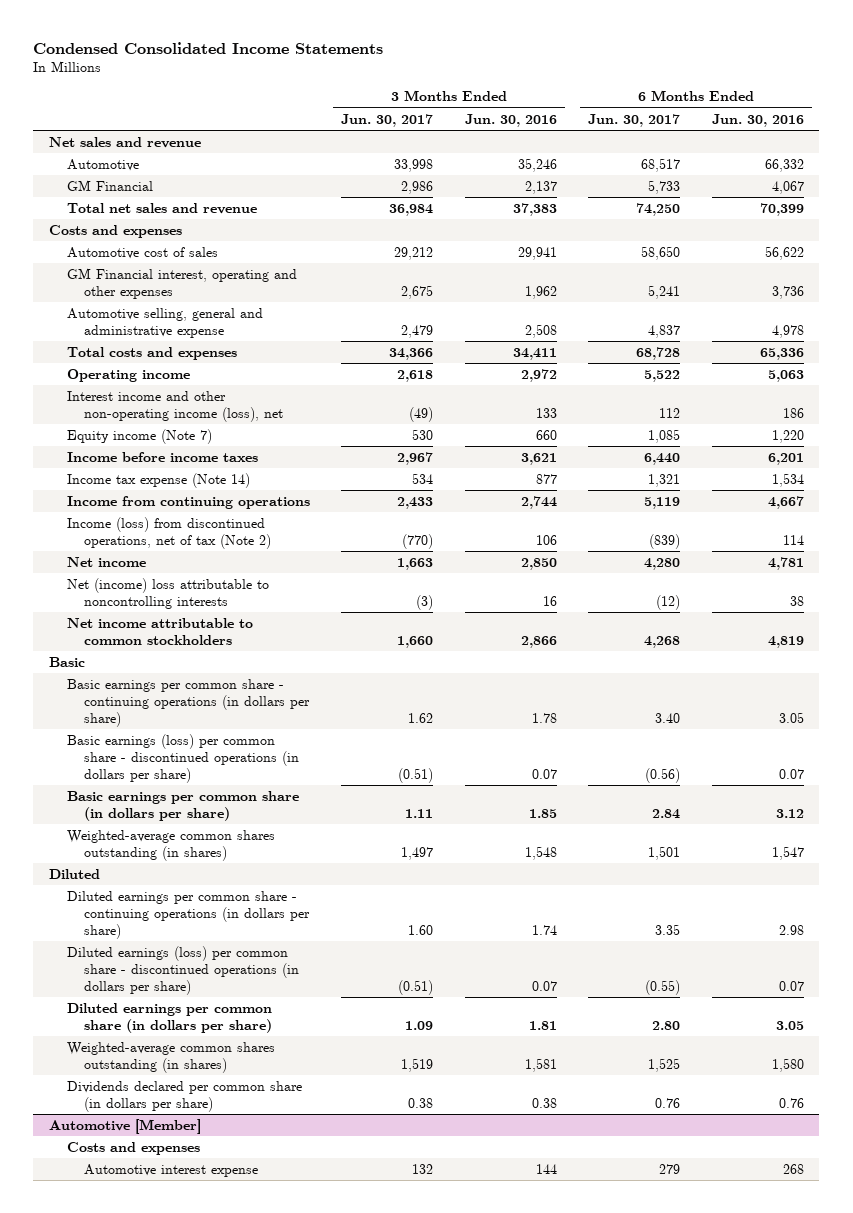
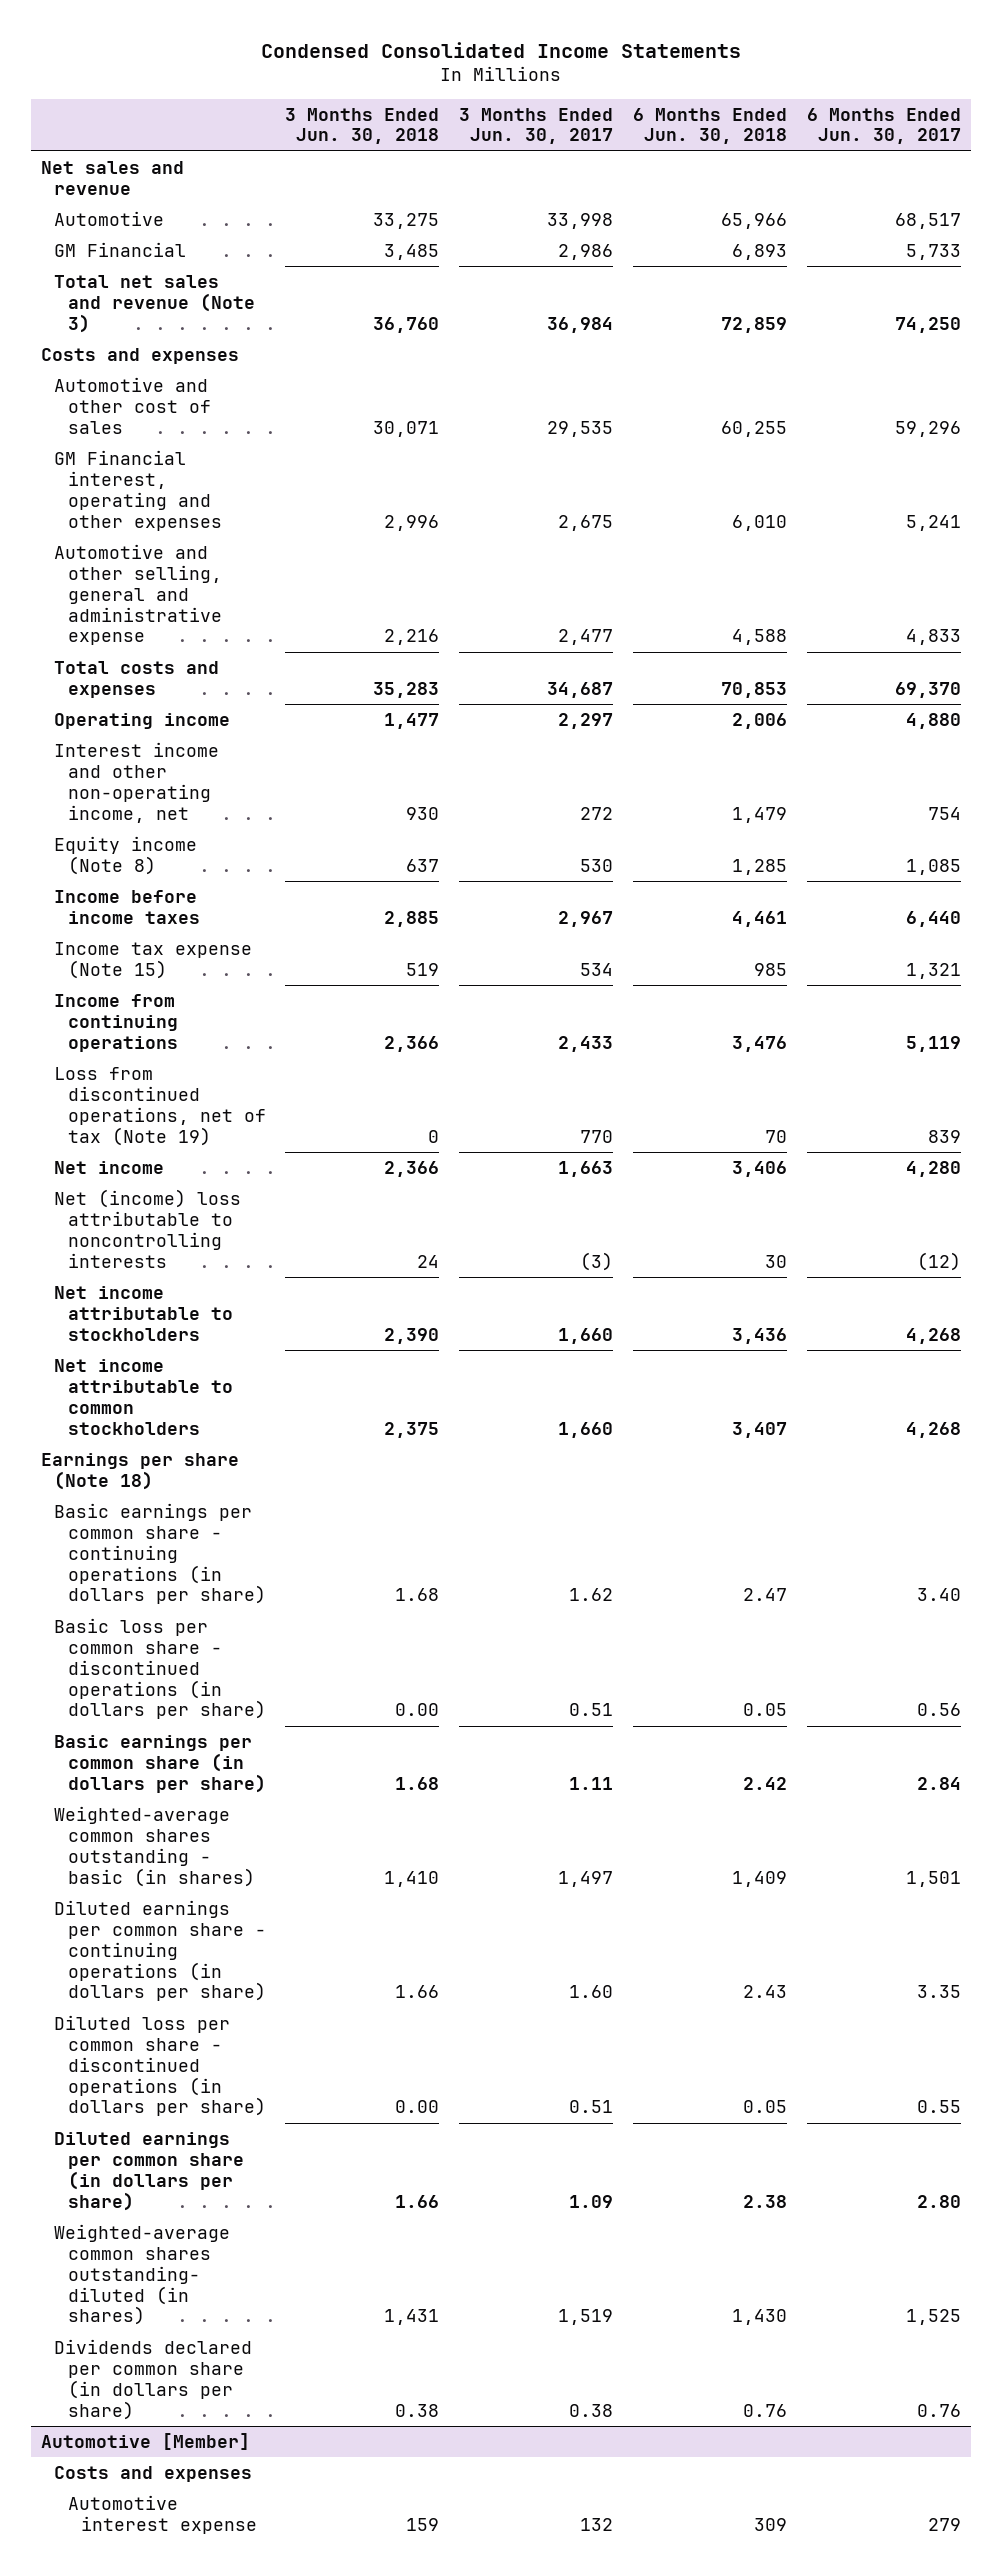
- | 3 Months Ended Jun. 30, 2017 | 3 Months Ended Jun. 30, 2016 | 6 Months Ended Jun. 30, 2017 | 6 Months Ended Jun. 30, 2016
+ | 3 Months Ended Jun. 30, 2018 | 3 Months Ended Jun. 30, 2017 | 6 Months Ended Jun. 30, 2018 | 6 Months Ended Jun. 30, 2017
- Total net sales and revenue | 36,984 | 37,383 | 74,250 | 70,399
+ Total net sales and revenue (Note 3) | 36,760 | 36,984 | 72,859 | 74,250
- Automotive cost of sales | 29,212 | 29,941 | 58,650 | 56,622
+ Automotive and other cost of sales | 30,071 | 29,535 | 60,255 | 59,296
- Automotive selling, general and administrative expense | 2,479 | 2,508 | 4,837 | 4,978
- Total costs and expenses | 34,366 | 34,411 | 68,728 | 65,336
- Operating income | 2,618 | 2,972 | 5,522 | 5,063
- Interest income and other non-operating income (loss), net | (49) | 133 | 112 | 186
- Equity income (Note 7) | 530 | 660 | 1,085 | 1,220
+ Automotive and other selling, general and administrative expense | 2,216 | 2,477 | 4,588 | 4,833
+ Total costs and expenses | 35,283 | 34,687 | 70,853 | 69,370
+ Operating income | 1,477 | 2,297 | 2,006 | 4,880
+ Interest income and other non-operating income, net | 930 | 272 | 1,479 | 754
+ Equity income (Note 8) | 637 | 530 | 1,285 | 1,085
- Income tax expense (Note 14) | 534 | 877 | 1,321 | 1,534
+ Income tax expense (Note 15) | 519 | 534 | 985 | 1,321
- Income (loss) from discontinued operations, net of tax (Note 2) | (770) | 106 | (839) | 114
+ Loss from discontinued operations, net of tax (Note 19) | 0 | 770 | 70 | 839
+ Net income attributable to stockholders | 2,390 | 1,660 | 3,436 | 4,268
- Basic
+ Earnings per share (Note 18)
- Basic earnings (loss) per common share - discontinued operations (in dollars per share) | (0.51) | 0.07 | (0.56) | 0.07
+ Basic loss per common share - discontinued operations (in dollars per share) | 0.00 | 0.51 | 0.05 | 0.56
- Weighted-average common shares outstanding (in shares) | 1,497 | 1,548 | 1,501 | 1,547
- Diluted
+ Weighted-average common shares outstanding - basic (in shares) | 1,410 | 1,497 | 1,409 | 1,501
- Diluted earnings (loss) per common share - discontinued operations (in dollars per share) | (0.51) | 0.07 | (0.55) | 0.07
+ Diluted loss per common share - discontinued operations (in dollars per share) | 0.00 | 0.51 | 0.05 | 0.55
- Weighted-average common shares outstanding (in shares) | 1,519 | 1,581 | 1,525 | 1,580
+ Weighted-average common shares outstanding- diluted (in shares) | 1,431 | 1,519 | 1,430 | 1,525

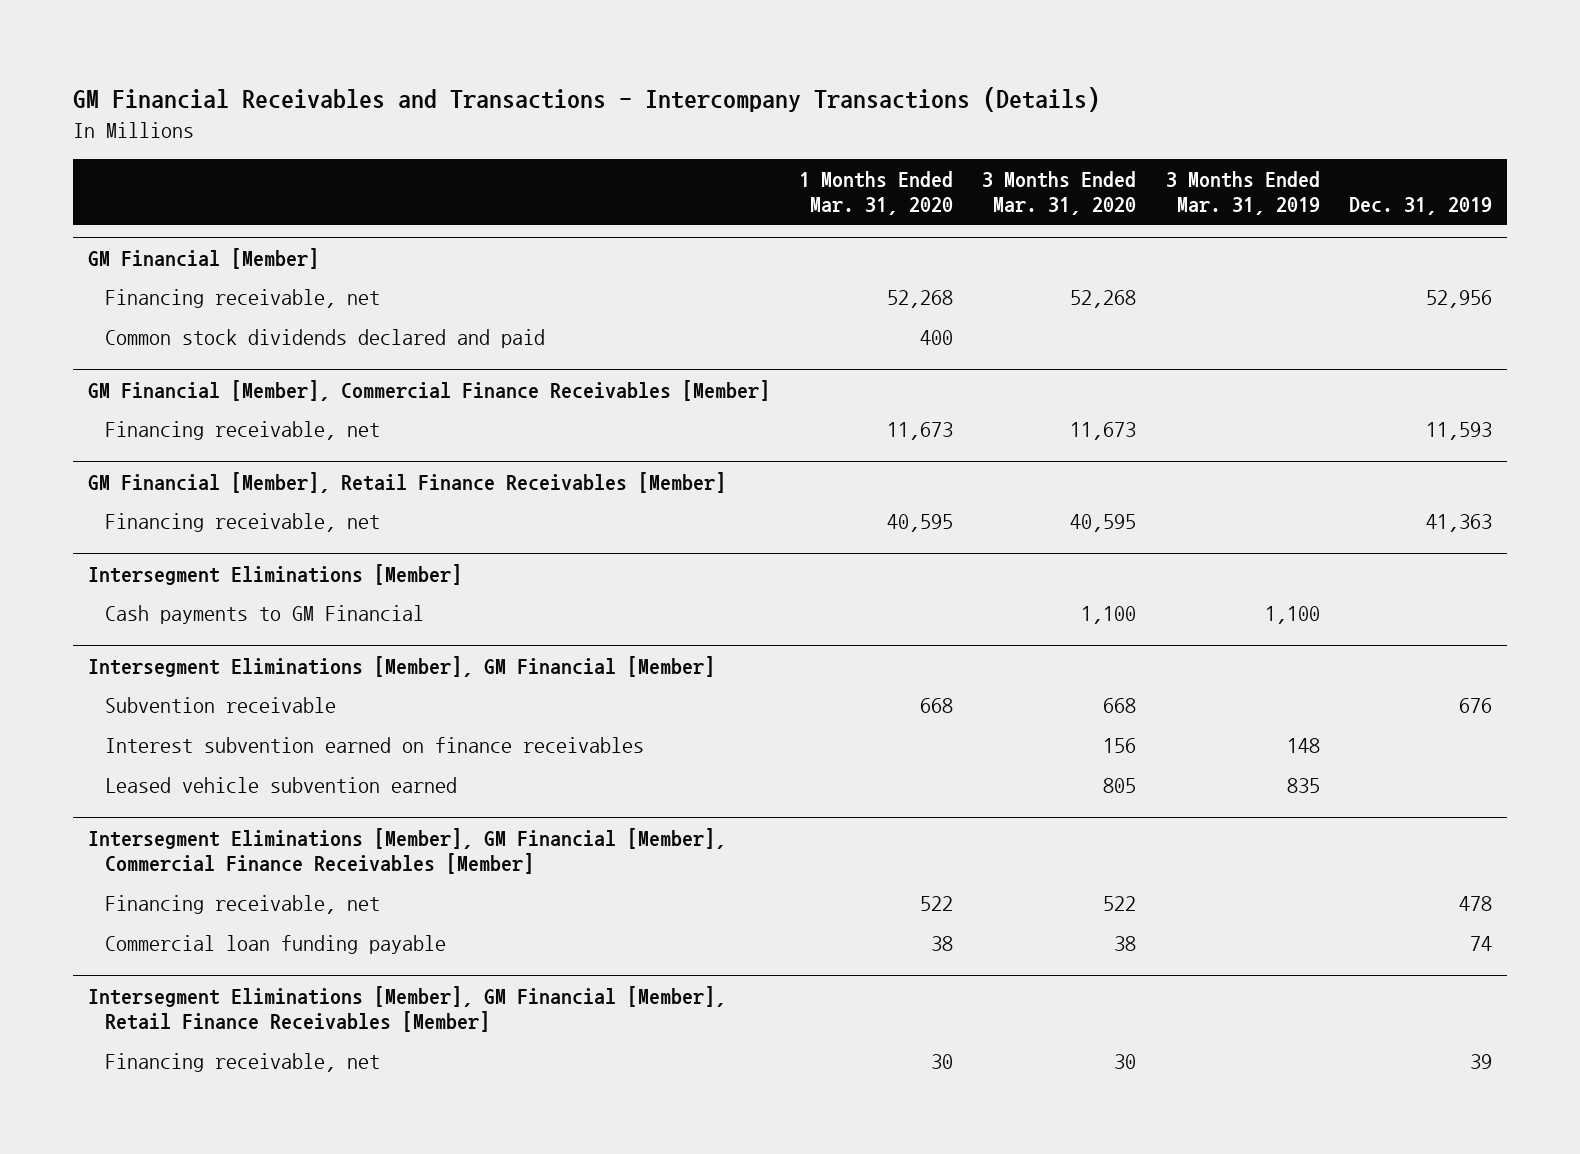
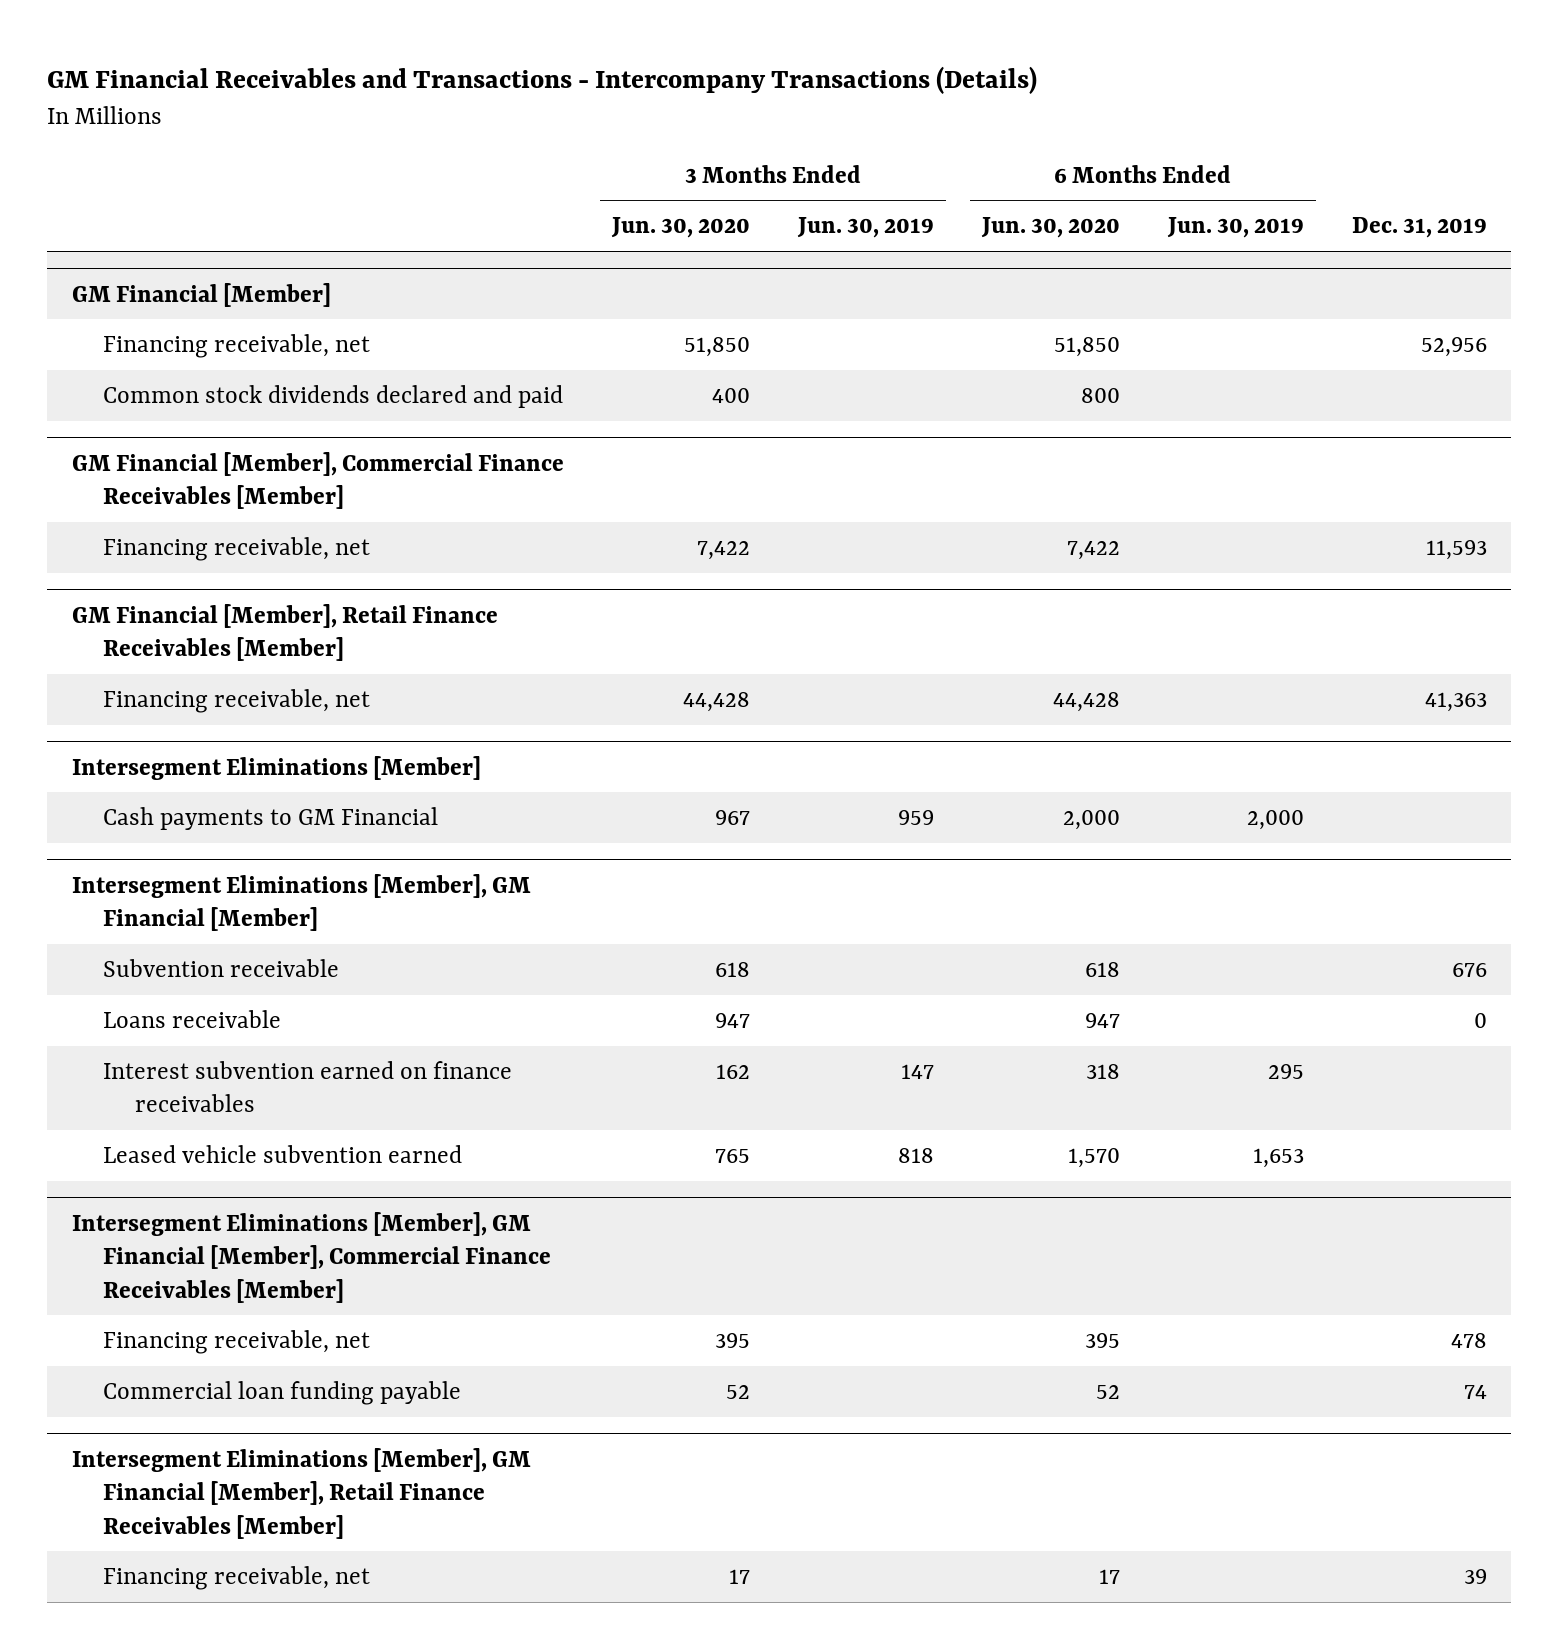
- | 1 Months Ended Mar. 31, 2020 | 3 Months Ended Mar. 31, 2020 | 3 Months Ended Mar. 31, 2019 | Dec. 31, 2019
+ | 3 Months Ended Jun. 30, 2020 | 3 Months Ended Jun. 30, 2019 | 6 Months Ended Jun. 30, 2020 | 6 Months Ended Jun. 30, 2019 | Dec. 31, 2019
@ Intersegment Eliminations [Member], GM Financial [Member]
+ Loans receivable | 947 | | 947 | | 0

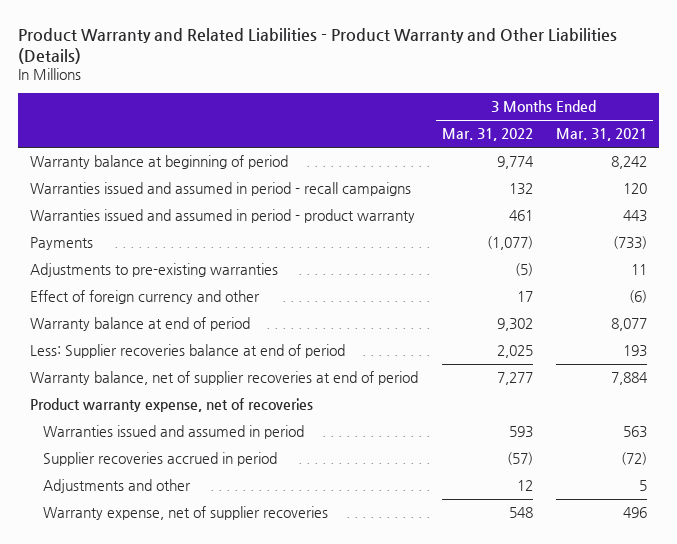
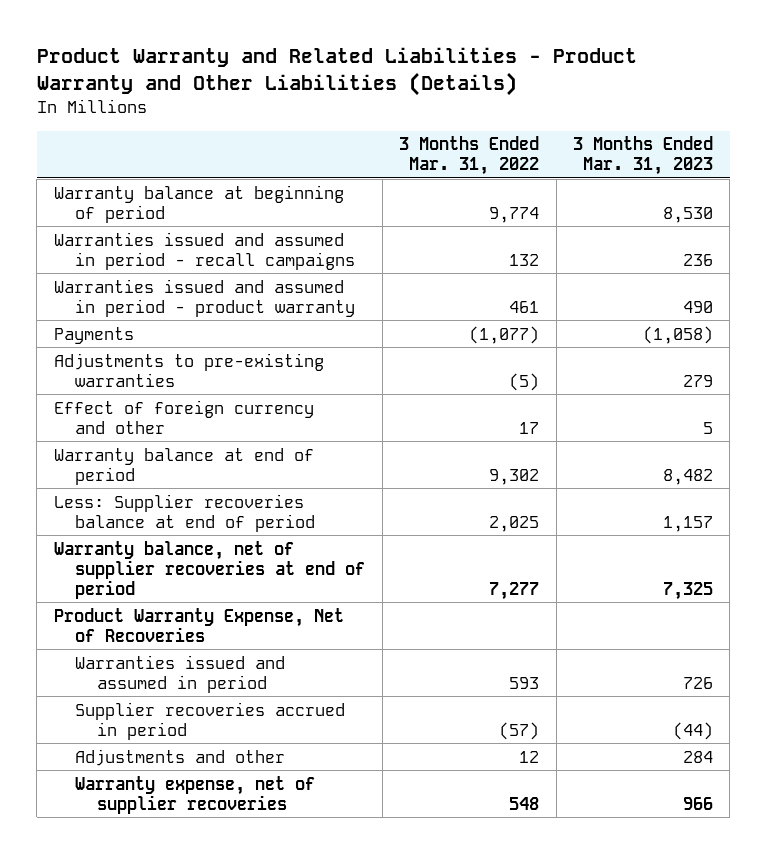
- | 3 Months Ended Mar. 31, 2022 | 3 Months Ended Mar. 31, 2021
+ | 3 Months Ended Mar. 31, 2022 | 3 Months Ended Mar. 31, 2023
- Product warranty expense, net of recoveries
+ Product Warranty Expense, Net of Recoveries

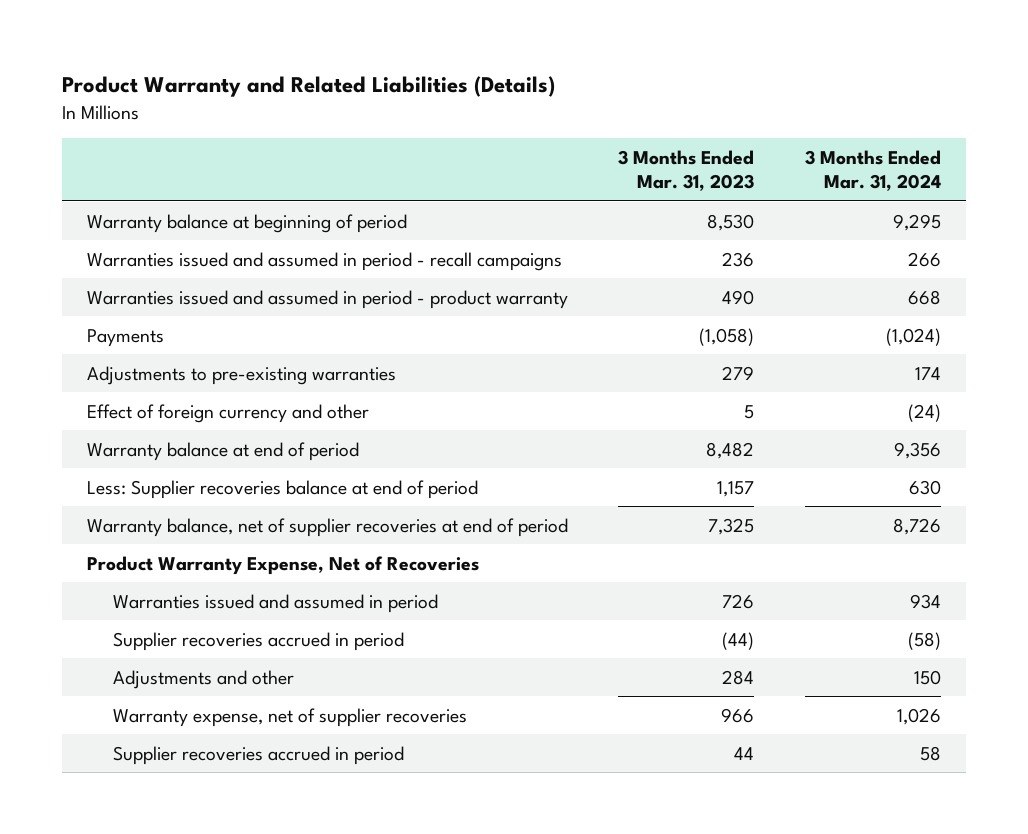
- Product Warranty and Related Liabilities - Product Warranty and Other Liabilities (Details)
+ Product Warranty and Related Liabilities (Details)
- | 3 Months Ended Mar. 31, 2022 | 3 Months Ended Mar. 31, 2023
+ | 3 Months Ended Mar. 31, 2023 | 3 Months Ended Mar. 31, 2024
+ Supplier recoveries accrued in period | 44 | 58

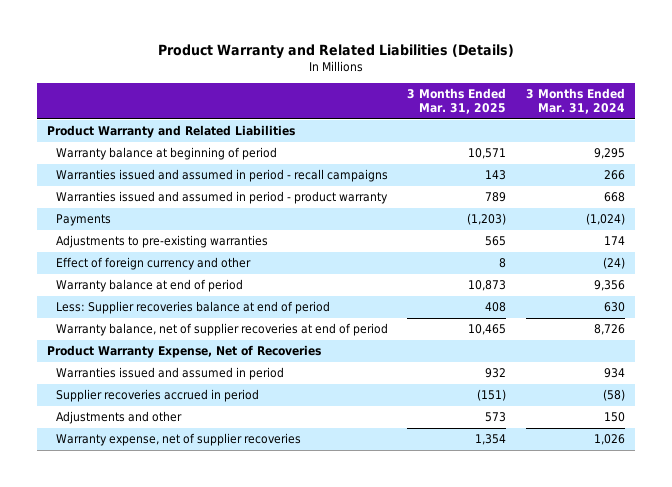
- | 3 Months Ended Mar. 31, 2023 | 3 Months Ended Mar. 31, 2024
+ | 3 Months Ended Mar. 31, 2025 | 3 Months Ended Mar. 31, 2024
+ Product Warranty and Related Liabilities
- Supplier recoveries accrued in period | 44 | 58

